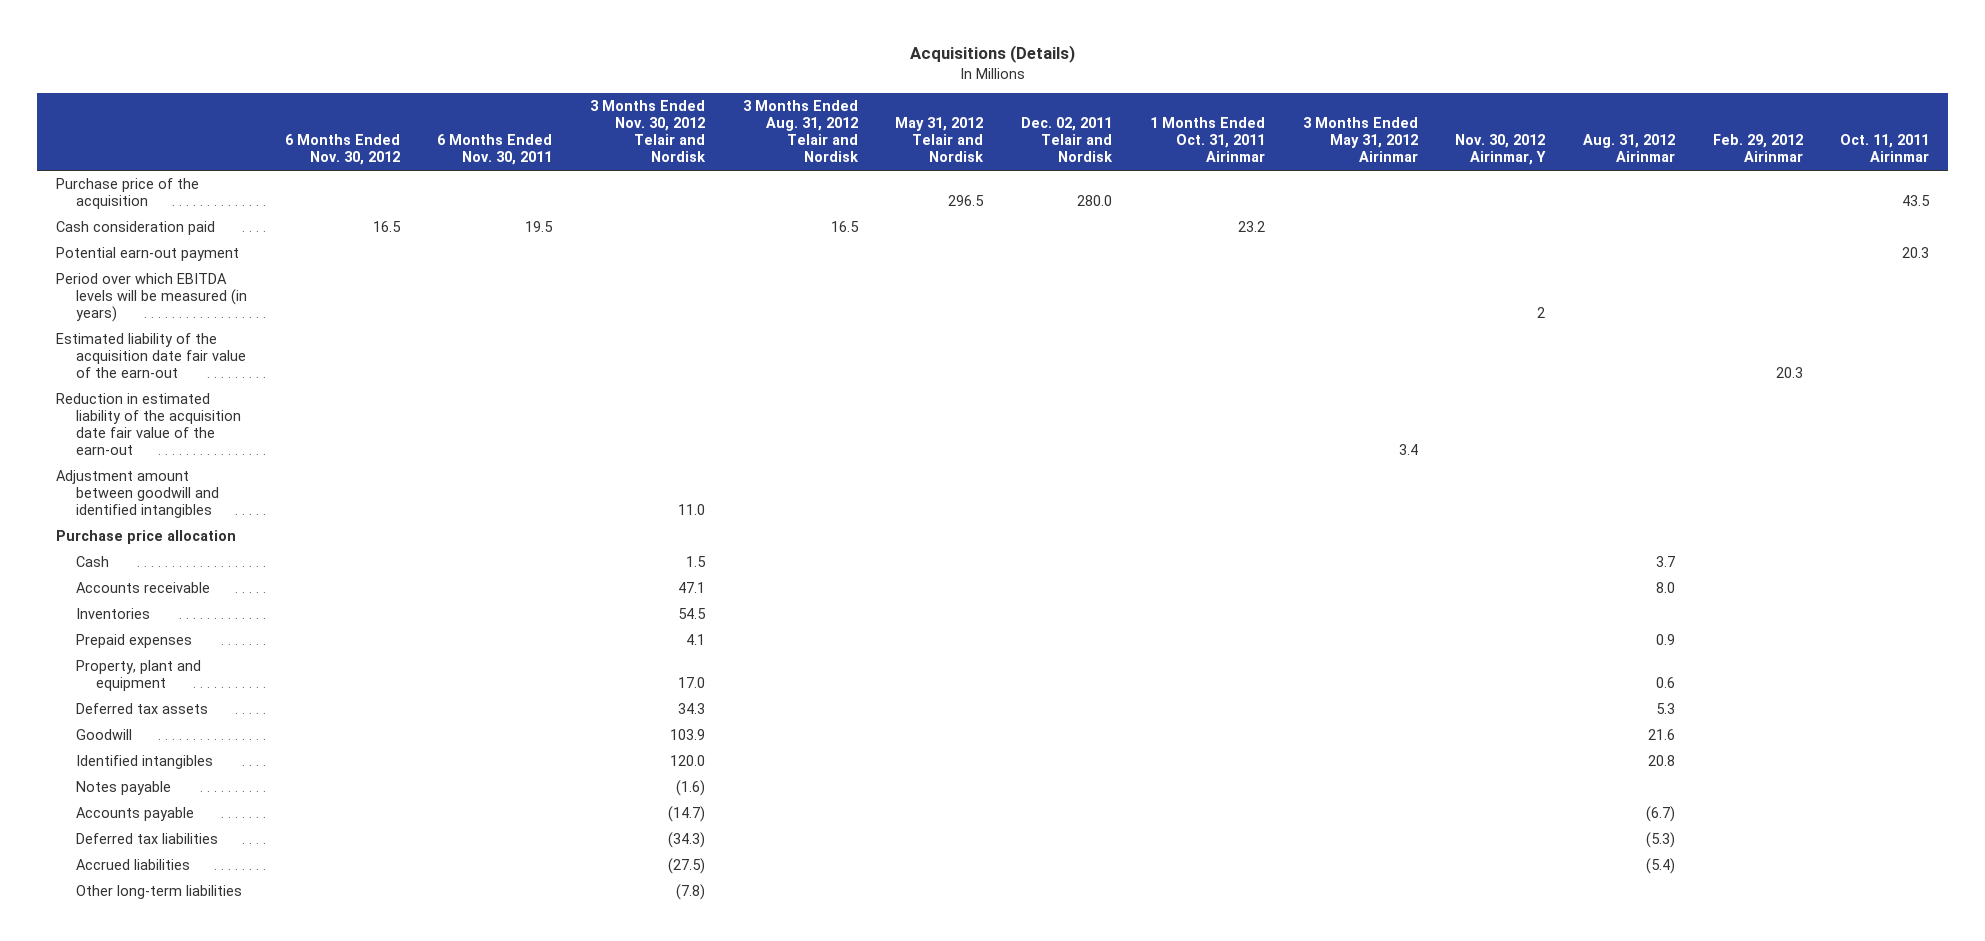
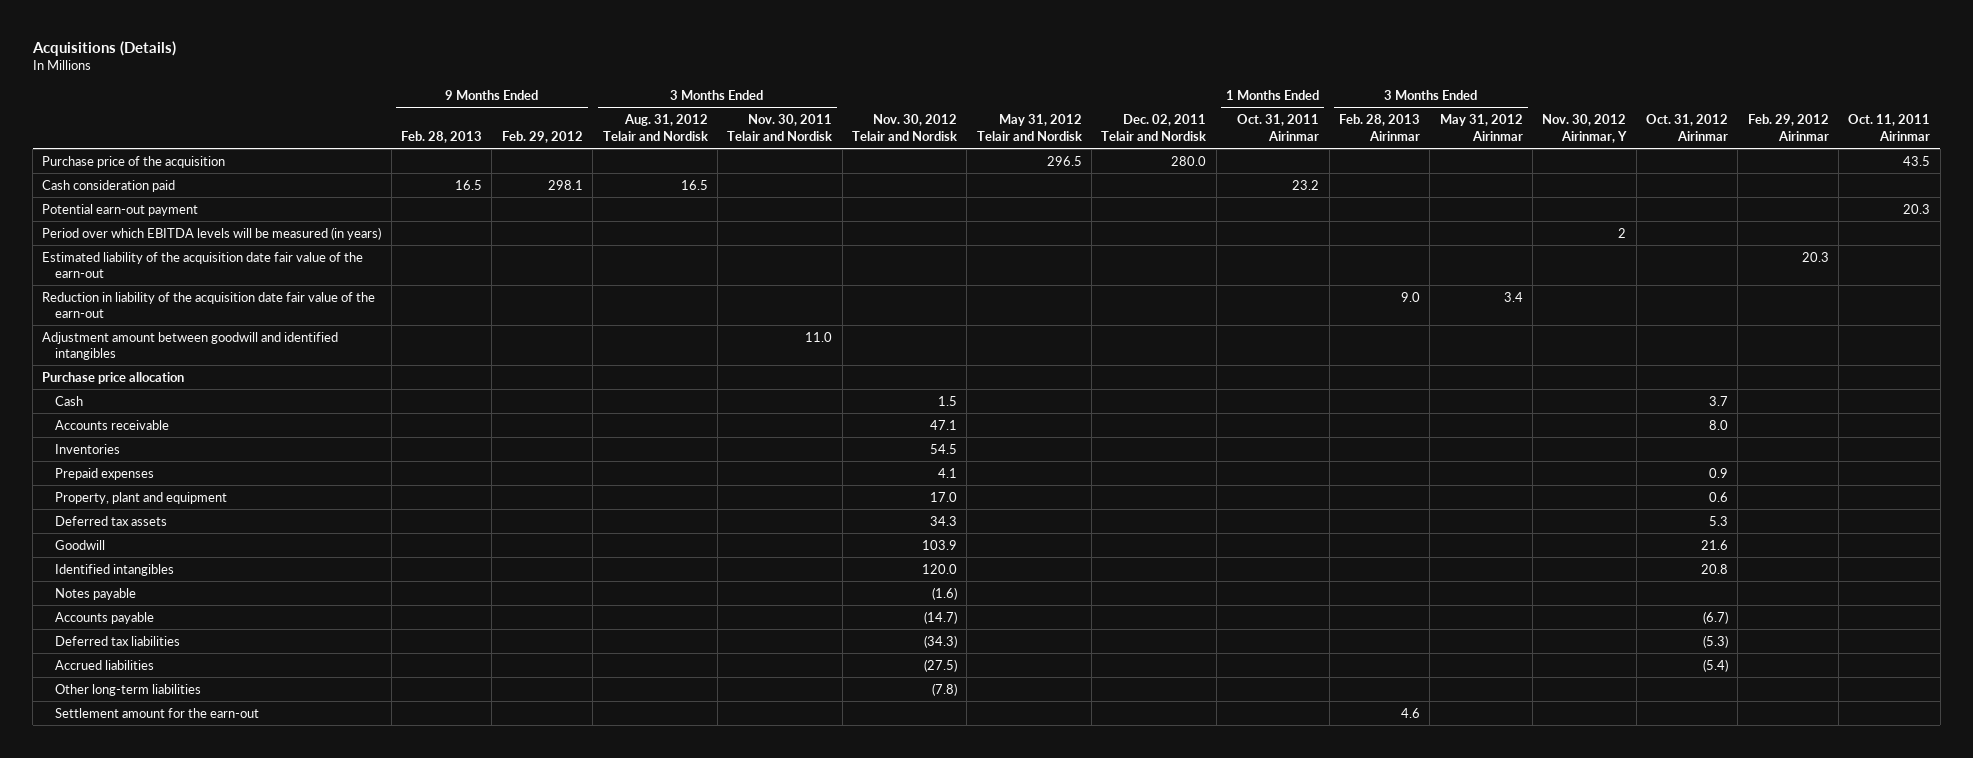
- | 6 Months Ended Nov. 30, 2012 | 6 Months Ended Nov. 30, 2011 | 3 Months Ended Nov. 30, 2012 Telair and Nordisk | 3 Months Ended Aug. 31, 2012 Telair and Nordisk | May 31, 2012 Telair and Nordisk | Dec. 02, 2011 Telair and Nordisk | 1 Months Ended Oct. 31, 2011 Airinmar | 3 Months Ended May 31, 2012 Airinmar | Nov. 30, 2012 Airinmar, Y | Aug. 31, 2012 Airinmar | Feb. 29, 2012 Airinmar | Oct. 11, 2011 Airinmar
+ | 9 Months Ended Feb. 28, 2013 | 9 Months Ended Feb. 29, 2012 | 3 Months Ended Aug. 31, 2012 Telair and Nordisk | 3 Months Ended Nov. 30, 2011 Telair and Nordisk | Nov. 30, 2012 Telair and Nordisk | May 31, 2012 Telair and Nordisk | Dec. 02, 2011 Telair and Nordisk | 1 Months Ended Oct. 31, 2011 Airinmar | 3 Months Ended Feb. 28, 2013 Airinmar | 3 Months Ended May 31, 2012 Airinmar | Nov. 30, 2012 Airinmar, Y | Oct. 31, 2012 Airinmar | Feb. 29, 2012 Airinmar | Oct. 11, 2011 Airinmar
- Reduction in estimated liability of the acquisition date fair value of the earn-out | | | | | | | | 3.4 | | | |
+ Reduction in liability of the acquisition date fair value of the earn-out | | | | | | | | | 9.0 | 3.4 | | | |
+ Settlement amount for the earn-out | | | | | | | | | 4.6 | | | | |

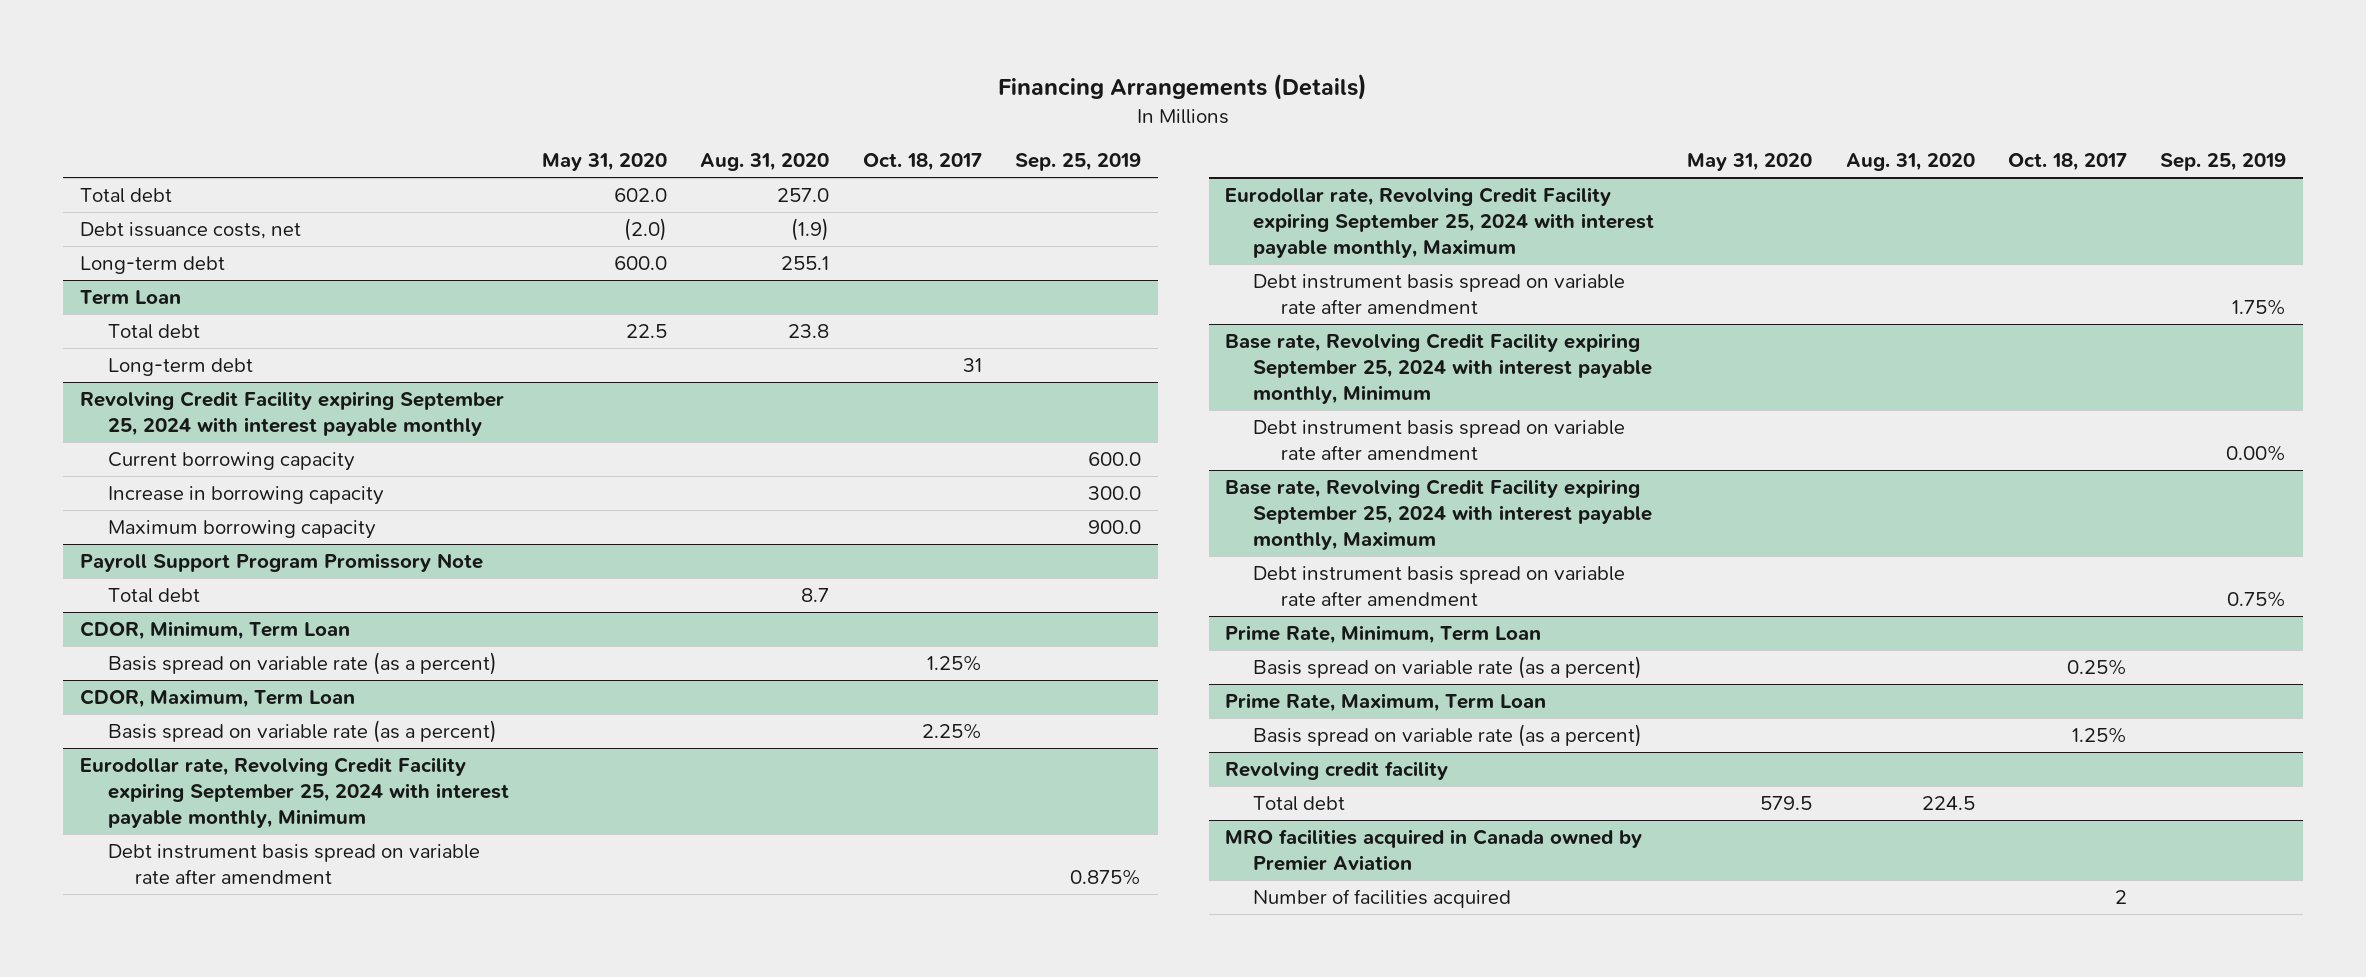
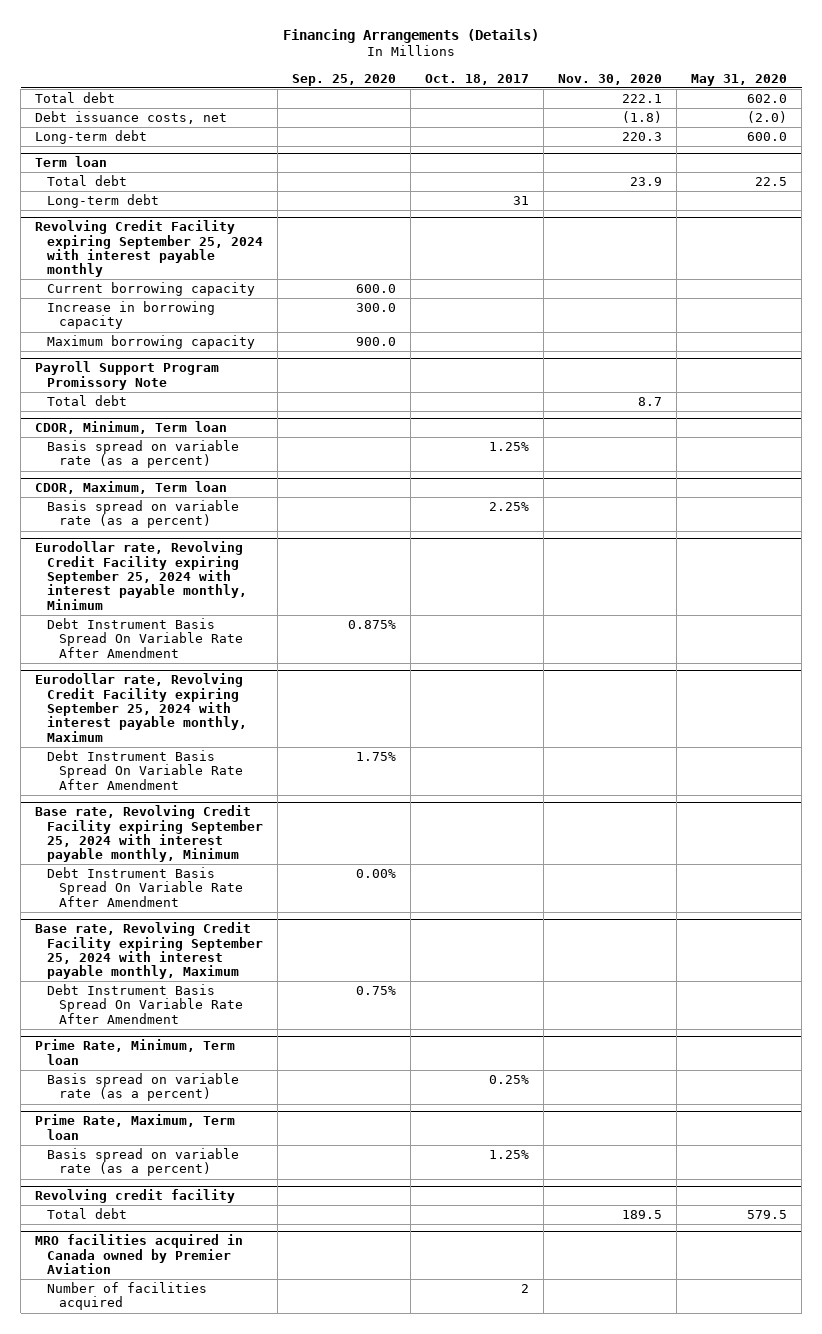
- | May 31, 2020 | Aug. 31, 2020 | Oct. 18, 2017 | Sep. 25, 2019
+ | Sep. 25, 2020 | Oct. 18, 2017 | Nov. 30, 2020 | May 31, 2020
- Term Loan
+ Term loan
- CDOR, Minimum, Term Loan
+ CDOR, Minimum, Term loan
- CDOR, Maximum, Term Loan
+ CDOR, Maximum, Term loan
@ Eurodollar rate, Revolving Credit Facility expiring September 25, 2024 with interest payable monthly, Minimum
- Debt instrument basis spread on variable rate after amendment | | | | 0.875%
+ Debt Instrument Basis Spread On Variable Rate After Amendment | 0.875% | | |
@ Eurodollar rate, Revolving Credit Facility expiring September 25, 2024 with interest payable monthly, Maximum
- Debt instrument basis spread on variable rate after amendment | | | | 1.75%
+ Debt Instrument Basis Spread On Variable Rate After Amendment | 1.75% | | |
@ Base rate, Revolving Credit Facility expiring September 25, 2024 with interest payable monthly, Minimum
- Debt instrument basis spread on variable rate after amendment | | | | 0.00%
+ Debt Instrument Basis Spread On Variable Rate After Amendment | 0.00% | | |
@ Base rate, Revolving Credit Facility expiring September 25, 2024 with interest payable monthly, Maximum
- Debt instrument basis spread on variable rate after amendment | | | | 0.75%
- Prime Rate, Minimum, Term Loan
@ Base rate, Revolving Credit Facility expiring September 25, 2024 with interest payable monthly, Maximum
+ Debt Instrument Basis Spread On Variable Rate After Amendment | 0.75% | | |
+ Prime Rate, Minimum, Term loan
- Prime Rate, Maximum, Term Loan
+ Prime Rate, Maximum, Term loan

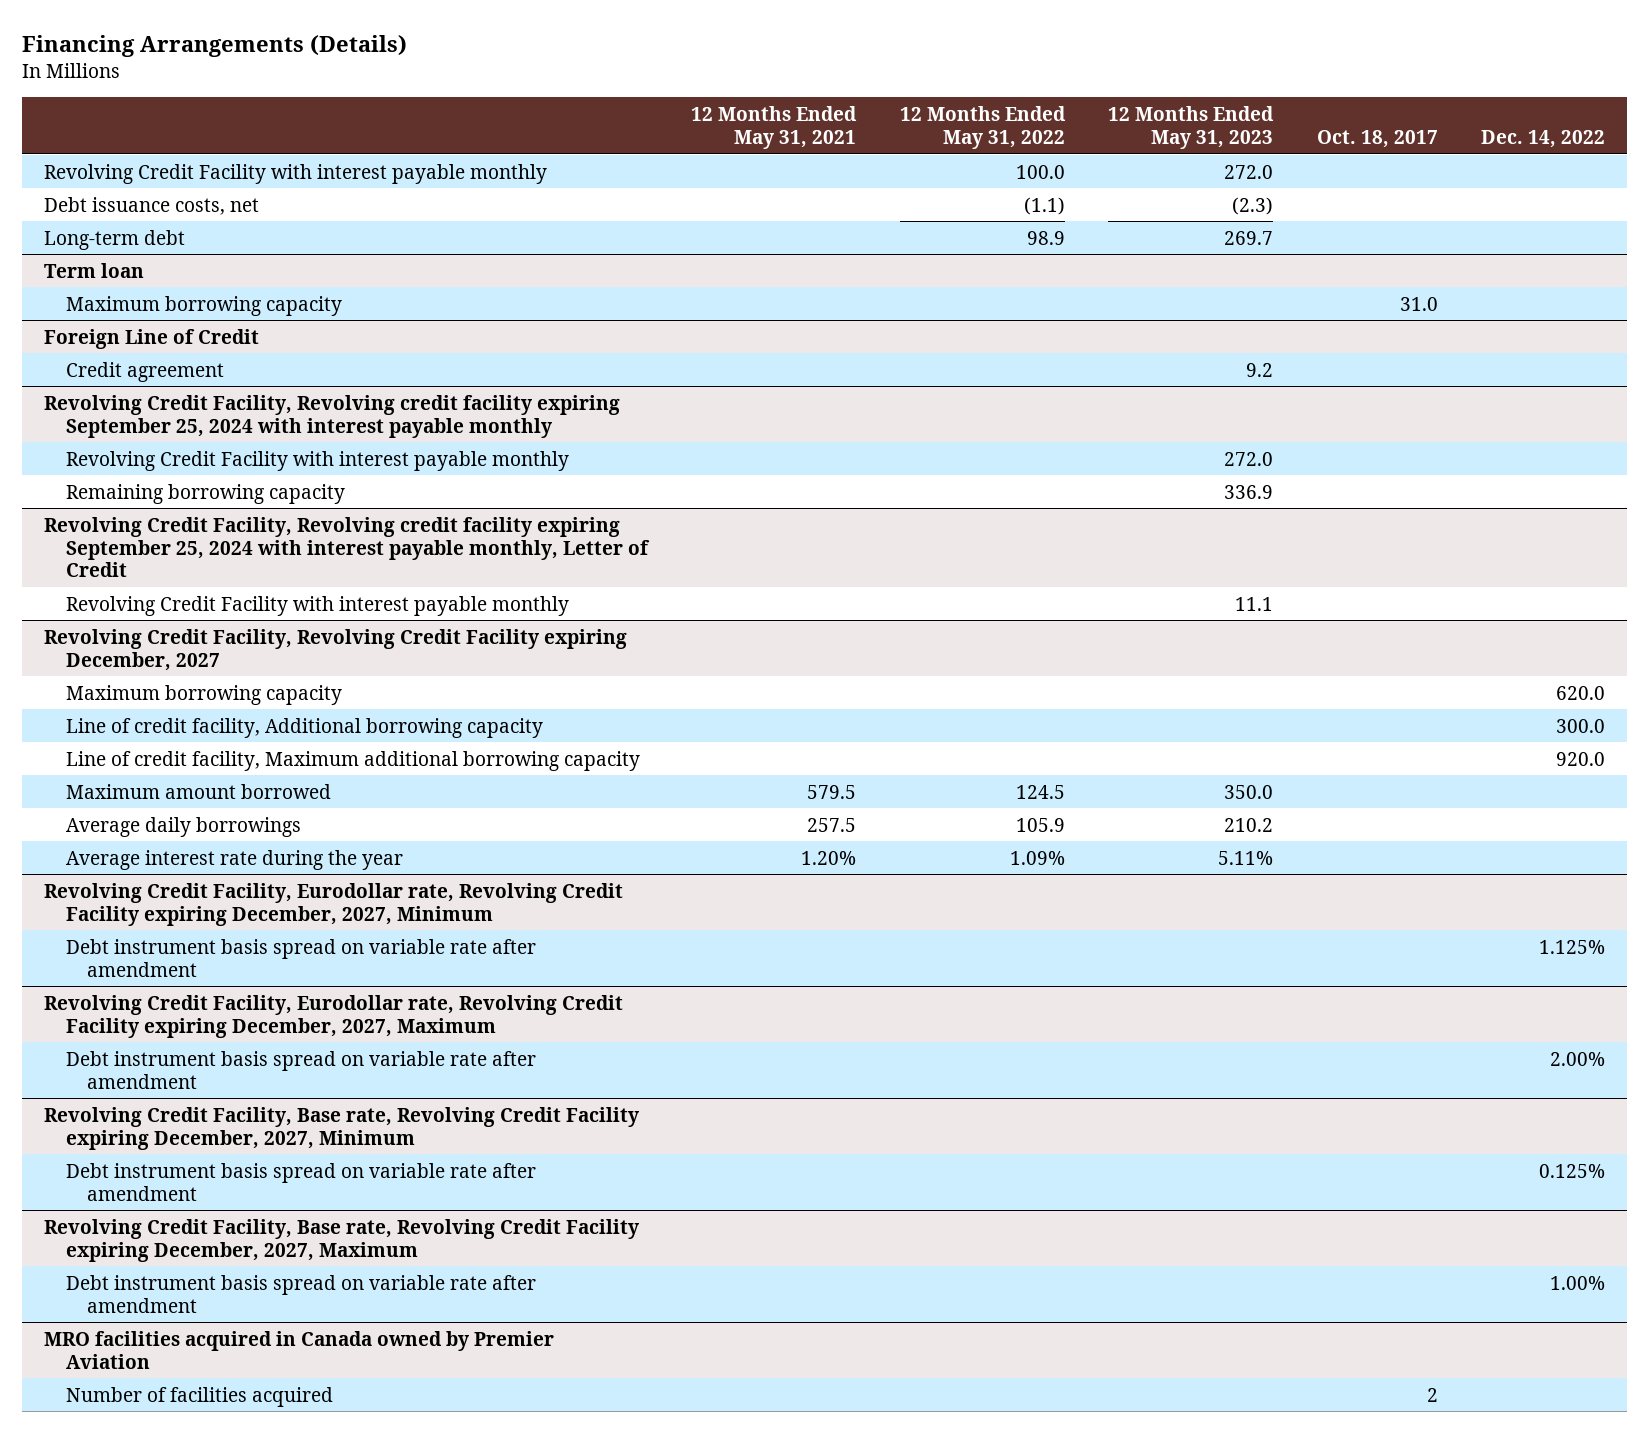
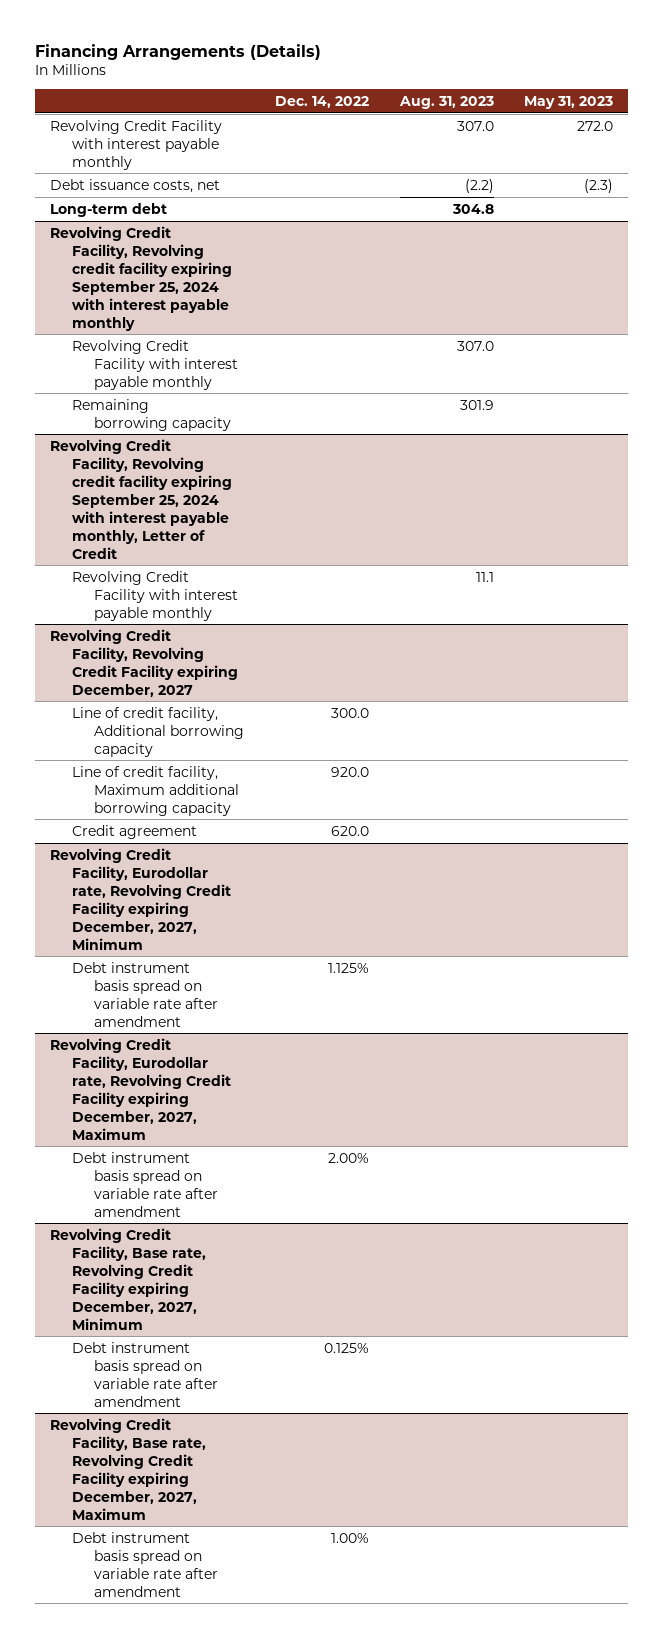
- | 12 Months Ended May 31, 2021 | 12 Months Ended May 31, 2022 | 12 Months Ended May 31, 2023 | Oct. 18, 2017 | Dec. 14, 2022
+ | Dec. 14, 2022 | Aug. 31, 2023 | May 31, 2023
- Term loan
- Maximum borrowing capacity | | | | 31.0 |
- Foreign Line of Credit
- Credit agreement | | | 9.2 | |
@ Revolving Credit Facility, Revolving Credit Facility expiring December, 2027
- Maximum borrowing capacity | | | | | 620.0
- Maximum amount borrowed | 579.5 | 124.5 | 350.0 | |
- Average daily borrowings | 257.5 | 105.9 | 210.2 | |
- Average interest rate during the year | 1.20% | 1.09% | 5.11% | |
+ Credit agreement | 620.0 | |
- MRO facilities acquired in Canada owned by Premier Aviation
- Number of facilities acquired | | | | 2 |

